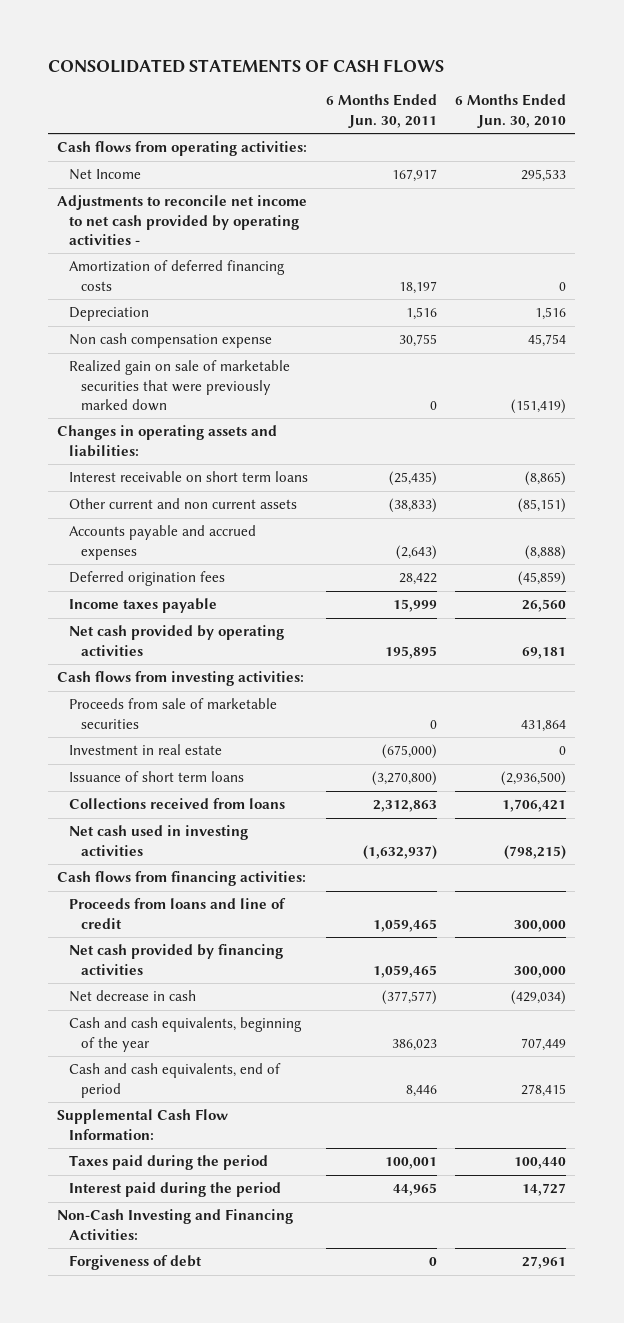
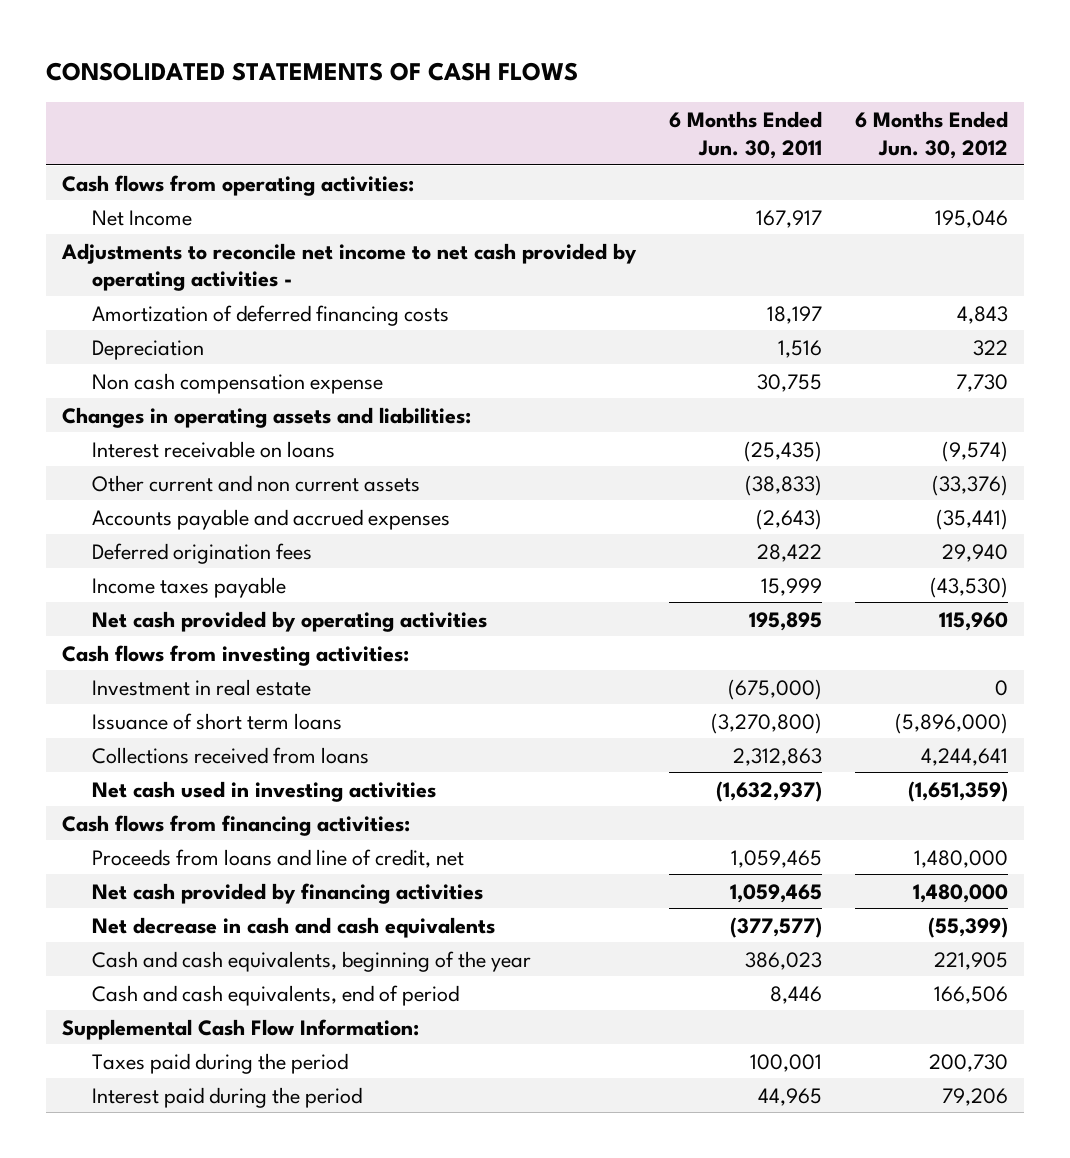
- | 6 Months Ended Jun. 30, 2011 | 6 Months Ended Jun. 30, 2010
+ | 6 Months Ended Jun. 30, 2011 | 6 Months Ended Jun. 30, 2012
- Realized gain on sale of marketable securities that were previously marked down | 0 | (151,419)
- Interest receivable on short term loans | (25,435) | (8,865)
+ Interest receivable on loans | (25,435) | (9,574)
- Proceeds from sale of marketable securities | 0 | 431,864
- Proceeds from loans and line of credit | 1,059,465 | 300,000
+ Proceeds from loans and line of credit, net | 1,059,465 | 1,480,000
- Net decrease in cash | (377,577) | (429,034)
+ Net decrease in cash and cash equivalents | (377,577) | (55,399)
- Non-Cash Investing and Financing Activities:
- Forgiveness of debt | 0 | 27,961

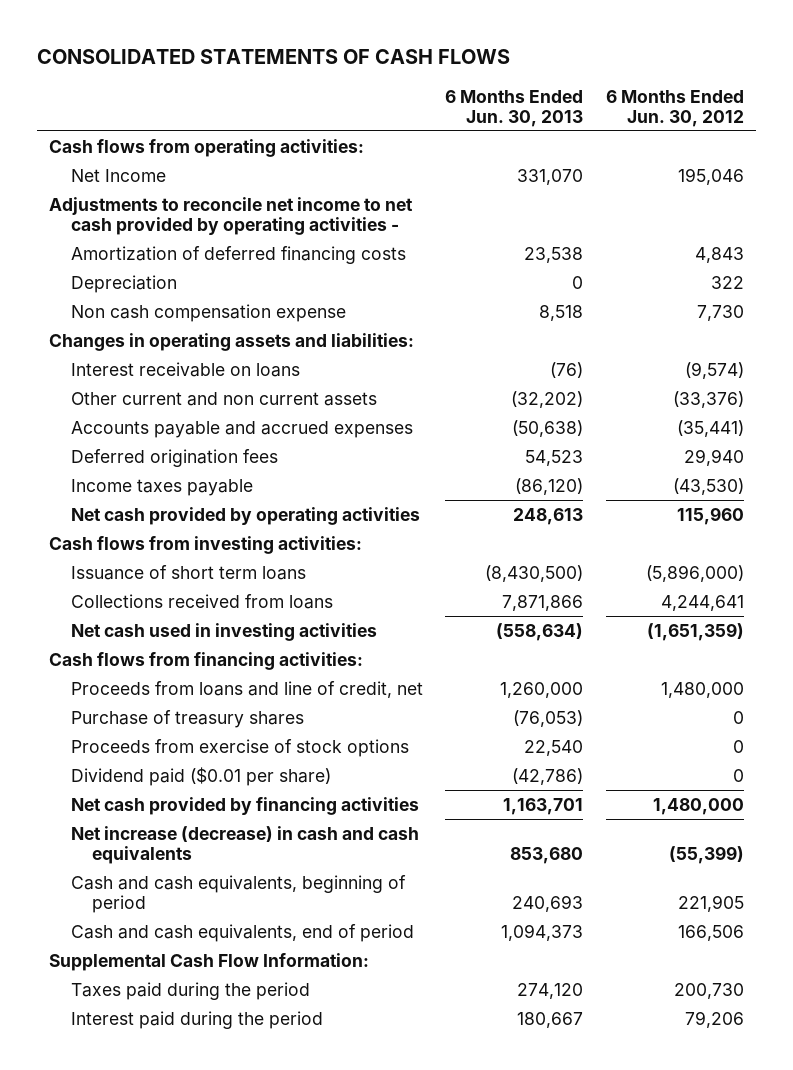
- | 6 Months Ended Jun. 30, 2011 | 6 Months Ended Jun. 30, 2012
+ | 6 Months Ended Jun. 30, 2013 | 6 Months Ended Jun. 30, 2012
- Investment in real estate | (675,000) | 0
+ Purchase of treasury shares | (76,053) | 0
+ Proceeds from exercise of stock options | 22,540 | 0
+ Dividend paid ($0.01 per share) | (42,786) | 0
- Net decrease in cash and cash equivalents | (377,577) | (55,399)
- Cash and cash equivalents, beginning of the year | 386,023 | 221,905
+ Net increase (decrease) in cash and cash equivalents | 853,680 | (55,399)
+ Cash and cash equivalents, beginning of period | 240,693 | 221,905

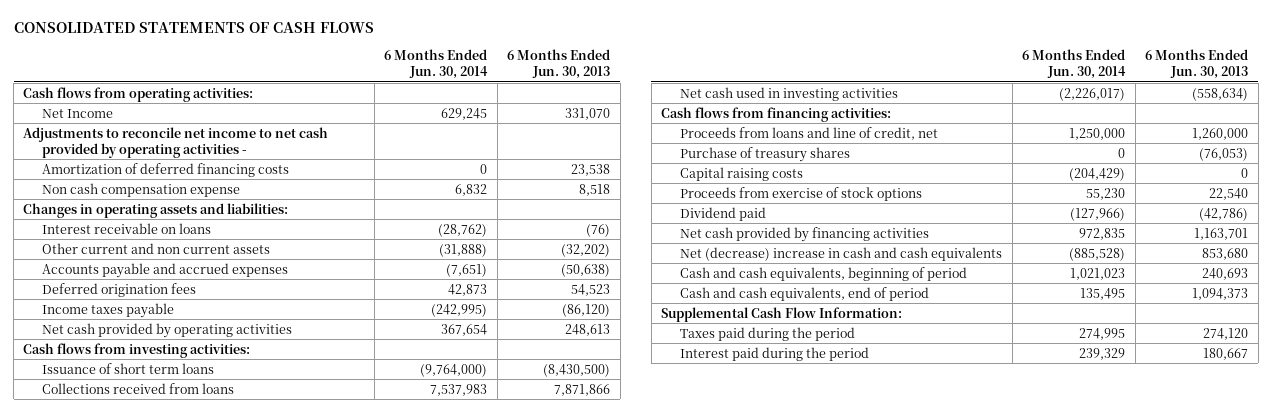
- | 6 Months Ended Jun. 30, 2013 | 6 Months Ended Jun. 30, 2012
+ | 6 Months Ended Jun. 30, 2014 | 6 Months Ended Jun. 30, 2013
- Depreciation | 0 | 322
+ Capital raising costs | (204,429) | 0
- Dividend paid ($0.01 per share) | (42,786) | 0
+ Dividend paid | (127,966) | (42,786)
- Net increase (decrease) in cash and cash equivalents | 853,680 | (55,399)
+ Net (decrease) increase in cash and cash equivalents | (885,528) | 853,680

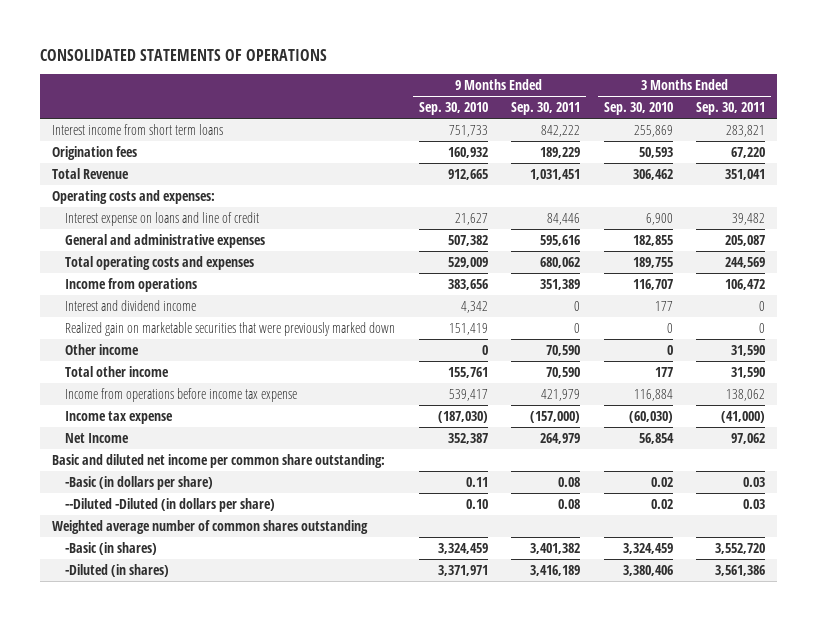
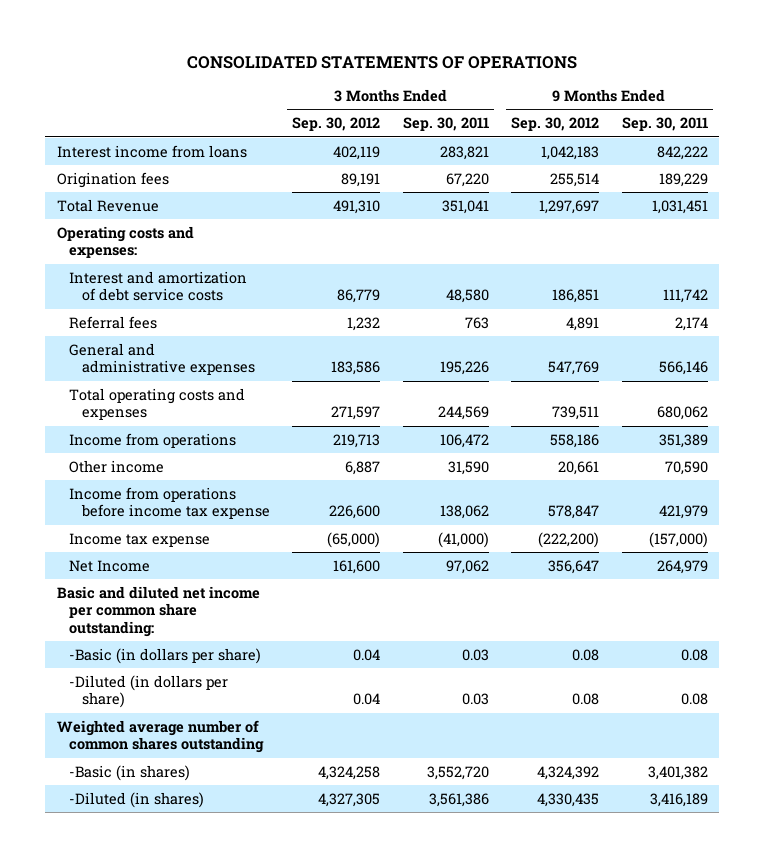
- | 9 Months Ended Sep. 30, 2010 | 9 Months Ended Sep. 30, 2011 | 3 Months Ended Sep. 30, 2010 | 3 Months Ended Sep. 30, 2011
+ | 3 Months Ended Sep. 30, 2012 | 3 Months Ended Sep. 30, 2011 | 9 Months Ended Sep. 30, 2012 | 9 Months Ended Sep. 30, 2011
- Interest income from short term loans | 751,733 | 842,222 | 255,869 | 283,821
+ Interest income from loans | 402,119 | 283,821 | 1,042,183 | 842,222
- Interest expense on loans and line of credit | 21,627 | 84,446 | 6,900 | 39,482
- General and administrative expenses | 507,382 | 595,616 | 182,855 | 205,087
+ Interest and amortization of debt service costs | 86,779 | 48,580 | 186,851 | 111,742
+ Referral fees | 1,232 | 763 | 4,891 | 2,174
+ General and administrative expenses | 183,586 | 195,226 | 547,769 | 566,146
- Interest and dividend income | 4,342 | 0 | 177 | 0
- Realized gain on marketable securities that were previously marked down | 151,419 | 0 | 0 | 0
- Total other income | 155,761 | 70,590 | 177 | 31,590
- --Diluted -Diluted (in dollars per share) | 0.10 | 0.08 | 0.02 | 0.03
+ -Diluted (in dollars per share) | 0.04 | 0.03 | 0.08 | 0.08

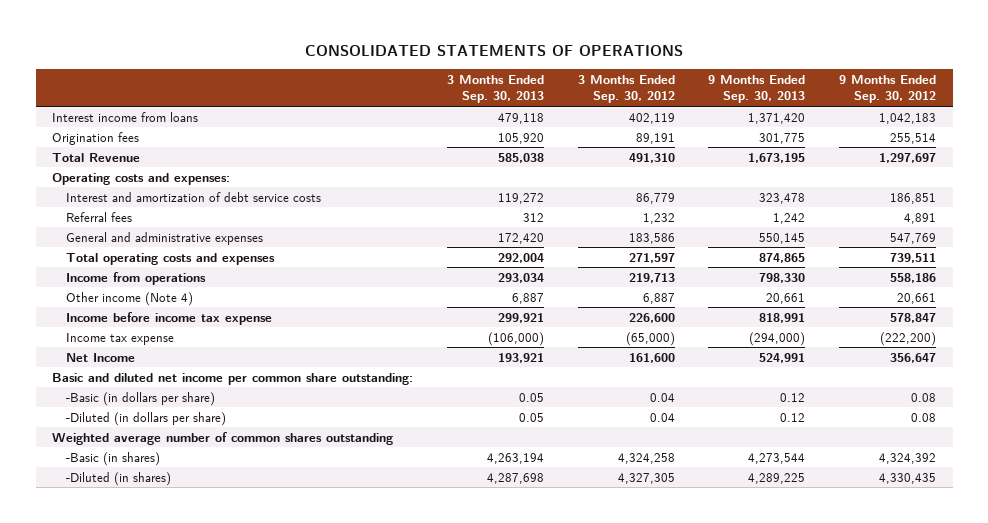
- | 3 Months Ended Sep. 30, 2012 | 3 Months Ended Sep. 30, 2011 | 9 Months Ended Sep. 30, 2012 | 9 Months Ended Sep. 30, 2011
+ | 3 Months Ended Sep. 30, 2013 | 3 Months Ended Sep. 30, 2012 | 9 Months Ended Sep. 30, 2013 | 9 Months Ended Sep. 30, 2012
- Other income | 6,887 | 31,590 | 20,661 | 70,590
- Income from operations before income tax expense | 226,600 | 138,062 | 578,847 | 421,979
+ Other income (Note 4) | 6,887 | 6,887 | 20,661 | 20,661
+ Income before income tax expense | 299,921 | 226,600 | 818,991 | 578,847

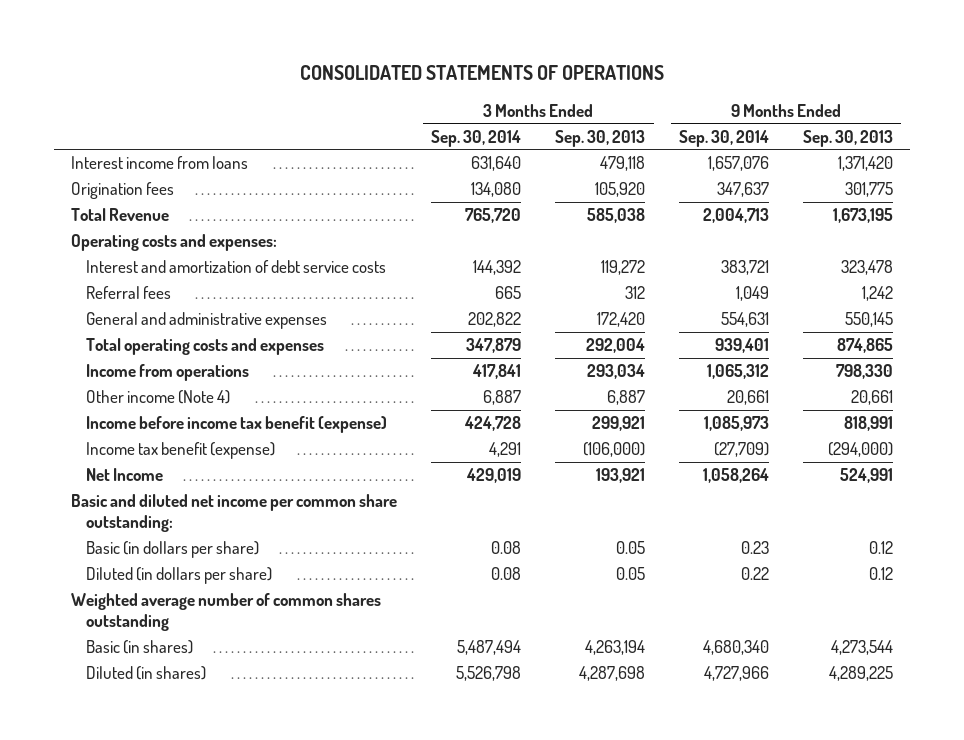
- | 3 Months Ended Sep. 30, 2013 | 3 Months Ended Sep. 30, 2012 | 9 Months Ended Sep. 30, 2013 | 9 Months Ended Sep. 30, 2012
+ | 3 Months Ended Sep. 30, 2014 | 3 Months Ended Sep. 30, 2013 | 9 Months Ended Sep. 30, 2014 | 9 Months Ended Sep. 30, 2013
- Income before income tax expense | 299,921 | 226,600 | 818,991 | 578,847
- Income tax expense | (106,000) | (65,000) | (294,000) | (222,200)
+ Income before income tax benefit (expense) | 424,728 | 299,921 | 1,085,973 | 818,991
+ Income tax benefit (expense) | 4,291 | (106,000) | (27,709) | (294,000)
- -Basic (in dollars per share) | 0.05 | 0.04 | 0.12 | 0.08
- -Diluted (in dollars per share) | 0.05 | 0.04 | 0.12 | 0.08
+ Basic (in dollars per share) | 0.08 | 0.05 | 0.23 | 0.12
+ Diluted (in dollars per share) | 0.08 | 0.05 | 0.22 | 0.12
- -Basic (in shares) | 4,263,194 | 4,324,258 | 4,273,544 | 4,324,392
- -Diluted (in shares) | 4,287,698 | 4,327,305 | 4,289,225 | 4,330,435
+ Basic (in shares) | 5,487,494 | 4,263,194 | 4,680,340 | 4,273,544
+ Diluted (in shares) | 5,526,798 | 4,287,698 | 4,727,966 | 4,289,225

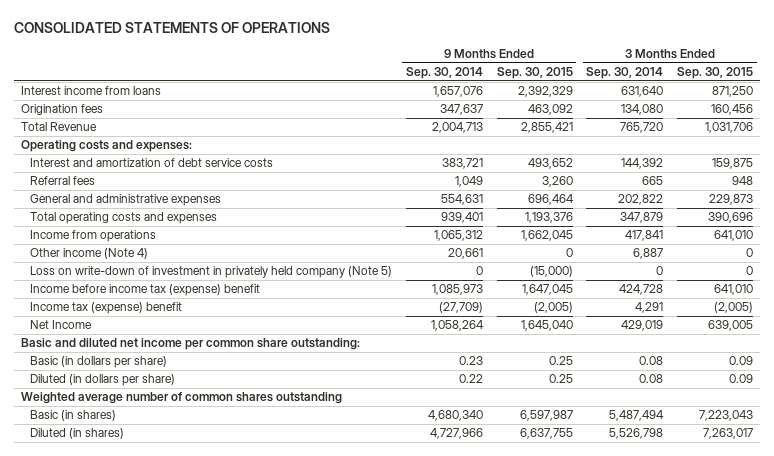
- | 3 Months Ended Sep. 30, 2014 | 3 Months Ended Sep. 30, 2013 | 9 Months Ended Sep. 30, 2014 | 9 Months Ended Sep. 30, 2013
+ | 9 Months Ended Sep. 30, 2014 | 9 Months Ended Sep. 30, 2015 | 3 Months Ended Sep. 30, 2014 | 3 Months Ended Sep. 30, 2015
- Income before income tax benefit (expense) | 424,728 | 299,921 | 1,085,973 | 818,991
- Income tax benefit (expense) | 4,291 | (106,000) | (27,709) | (294,000)
+ Loss on write-down of investment in privately held company (Note 5) | 0 | (15,000) | 0 | 0
+ Income before income tax (expense) benefit | 1,085,973 | 1,647,045 | 424,728 | 641,010
+ Income tax (expense) benefit | (27,709) | (2,005) | 4,291 | (2,005)

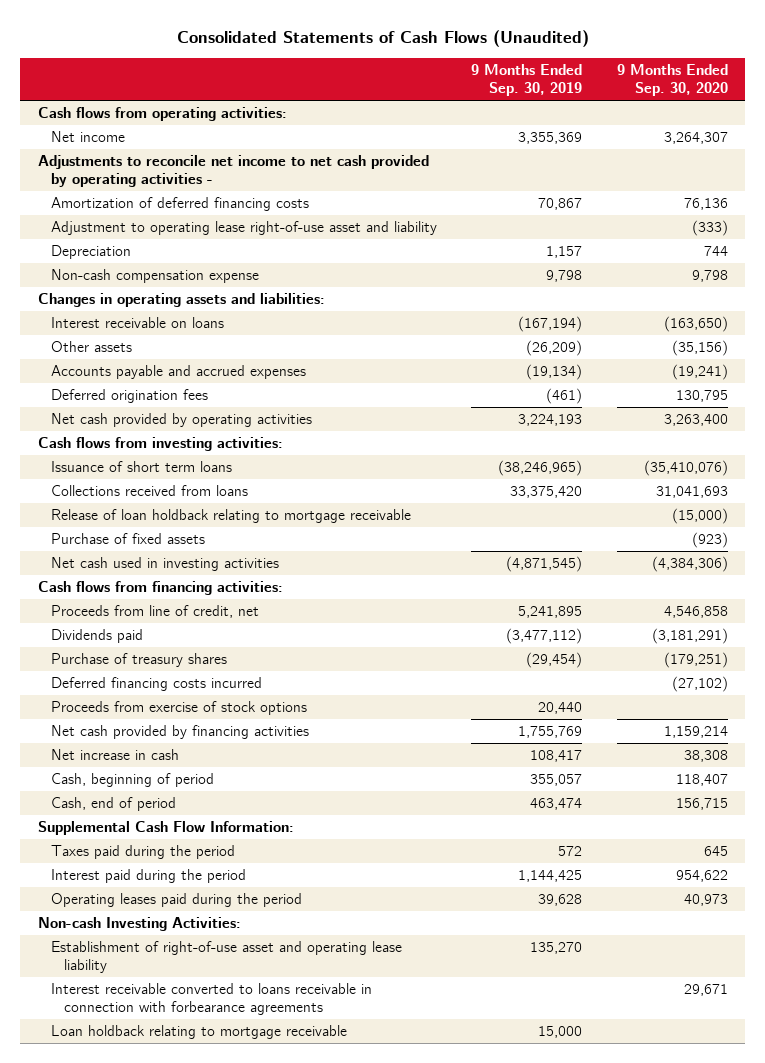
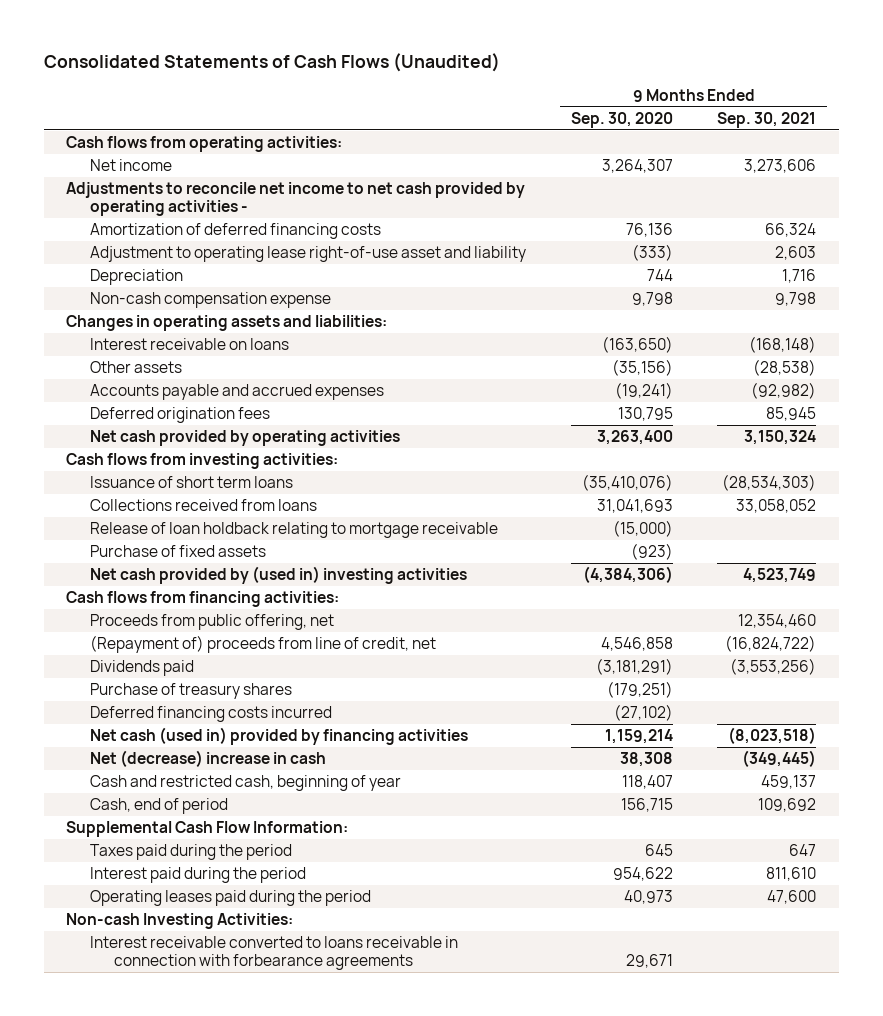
- | 9 Months Ended Sep. 30, 2019 | 9 Months Ended Sep. 30, 2020
+ | 9 Months Ended Sep. 30, 2020 | 9 Months Ended Sep. 30, 2021
- Net cash used in investing activities | (4,871,545) | (4,384,306)
+ Net cash provided by (used in) investing activities | (4,384,306) | 4,523,749
- Proceeds from line of credit, net | 5,241,895 | 4,546,858
+ Proceeds from public offering, net | | 12,354,460
+ (Repayment of) proceeds from line of credit, net | 4,546,858 | (16,824,722)
- Proceeds from exercise of stock options | 20,440 |
- Net cash provided by financing activities | 1,755,769 | 1,159,214
- Net increase in cash | 108,417 | 38,308
- Cash, beginning of period | 355,057 | 118,407
+ Net cash (used in) provided by financing activities | 1,159,214 | (8,023,518)
+ Net (decrease) increase in cash | 38,308 | (349,445)
+ Cash and restricted cash, beginning of year | 118,407 | 459,137
- Establishment of right-of-use asset and operating lease liability | 135,270 |
- Loan holdback relating to mortgage receivable | 15,000 |

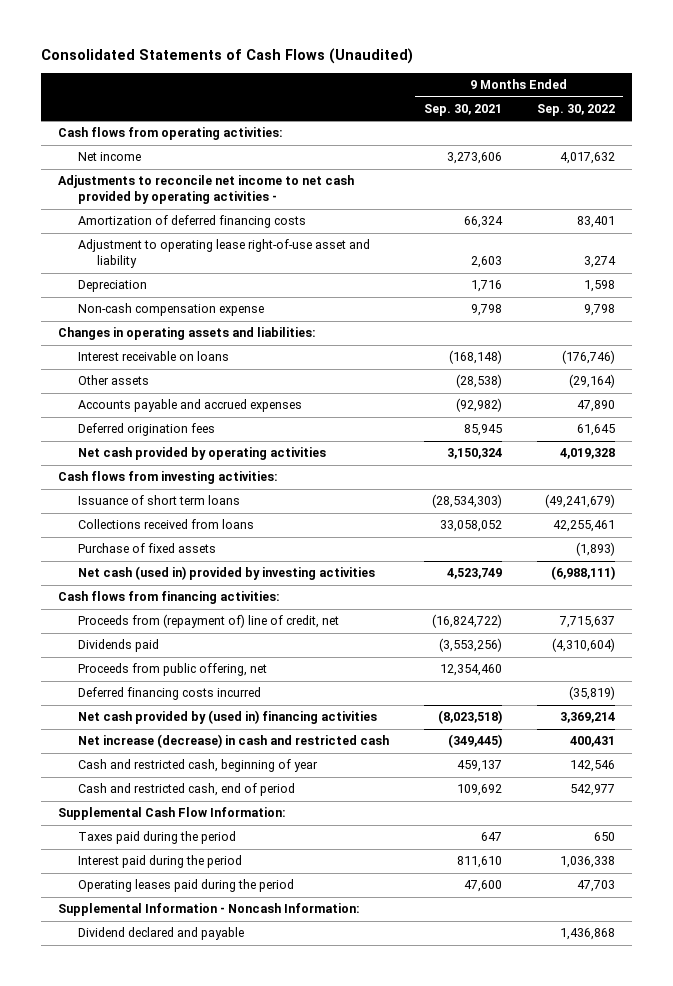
- | 9 Months Ended Sep. 30, 2020 | 9 Months Ended Sep. 30, 2021
+ | 9 Months Ended Sep. 30, 2021 | 9 Months Ended Sep. 30, 2022
- Release of loan holdback relating to mortgage receivable | (15,000) |
- Net cash provided by (used in) investing activities | (4,384,306) | 4,523,749
+ Net cash (used in) provided by investing activities | 4,523,749 | (6,988,111)
- (Repayment of) proceeds from line of credit, net | 4,546,858 | (16,824,722)
+ Proceeds from (repayment of) line of credit, net | (16,824,722) | 7,715,637
- Purchase of treasury shares | (179,251) |
moved down: Proceeds from public offering, net | 12,354,460 |
- Net cash (used in) provided by financing activities | 1,159,214 | (8,023,518)
- Net (decrease) increase in cash | 38,308 | (349,445)
+ Net cash provided by (used in) financing activities | (8,023,518) | 3,369,214
+ Net increase (decrease) in cash and restricted cash | (349,445) | 400,431
- Cash, end of period | 156,715 | 109,692
+ Cash and restricted cash, end of period | 109,692 | 542,977
- Non-cash Investing Activities:
- Interest receivable converted to loans receivable in connection with forbearance agreements | 29,671 |
+ Supplemental Information - Noncash Information:
+ Dividend declared and payable | | 1,436,868

